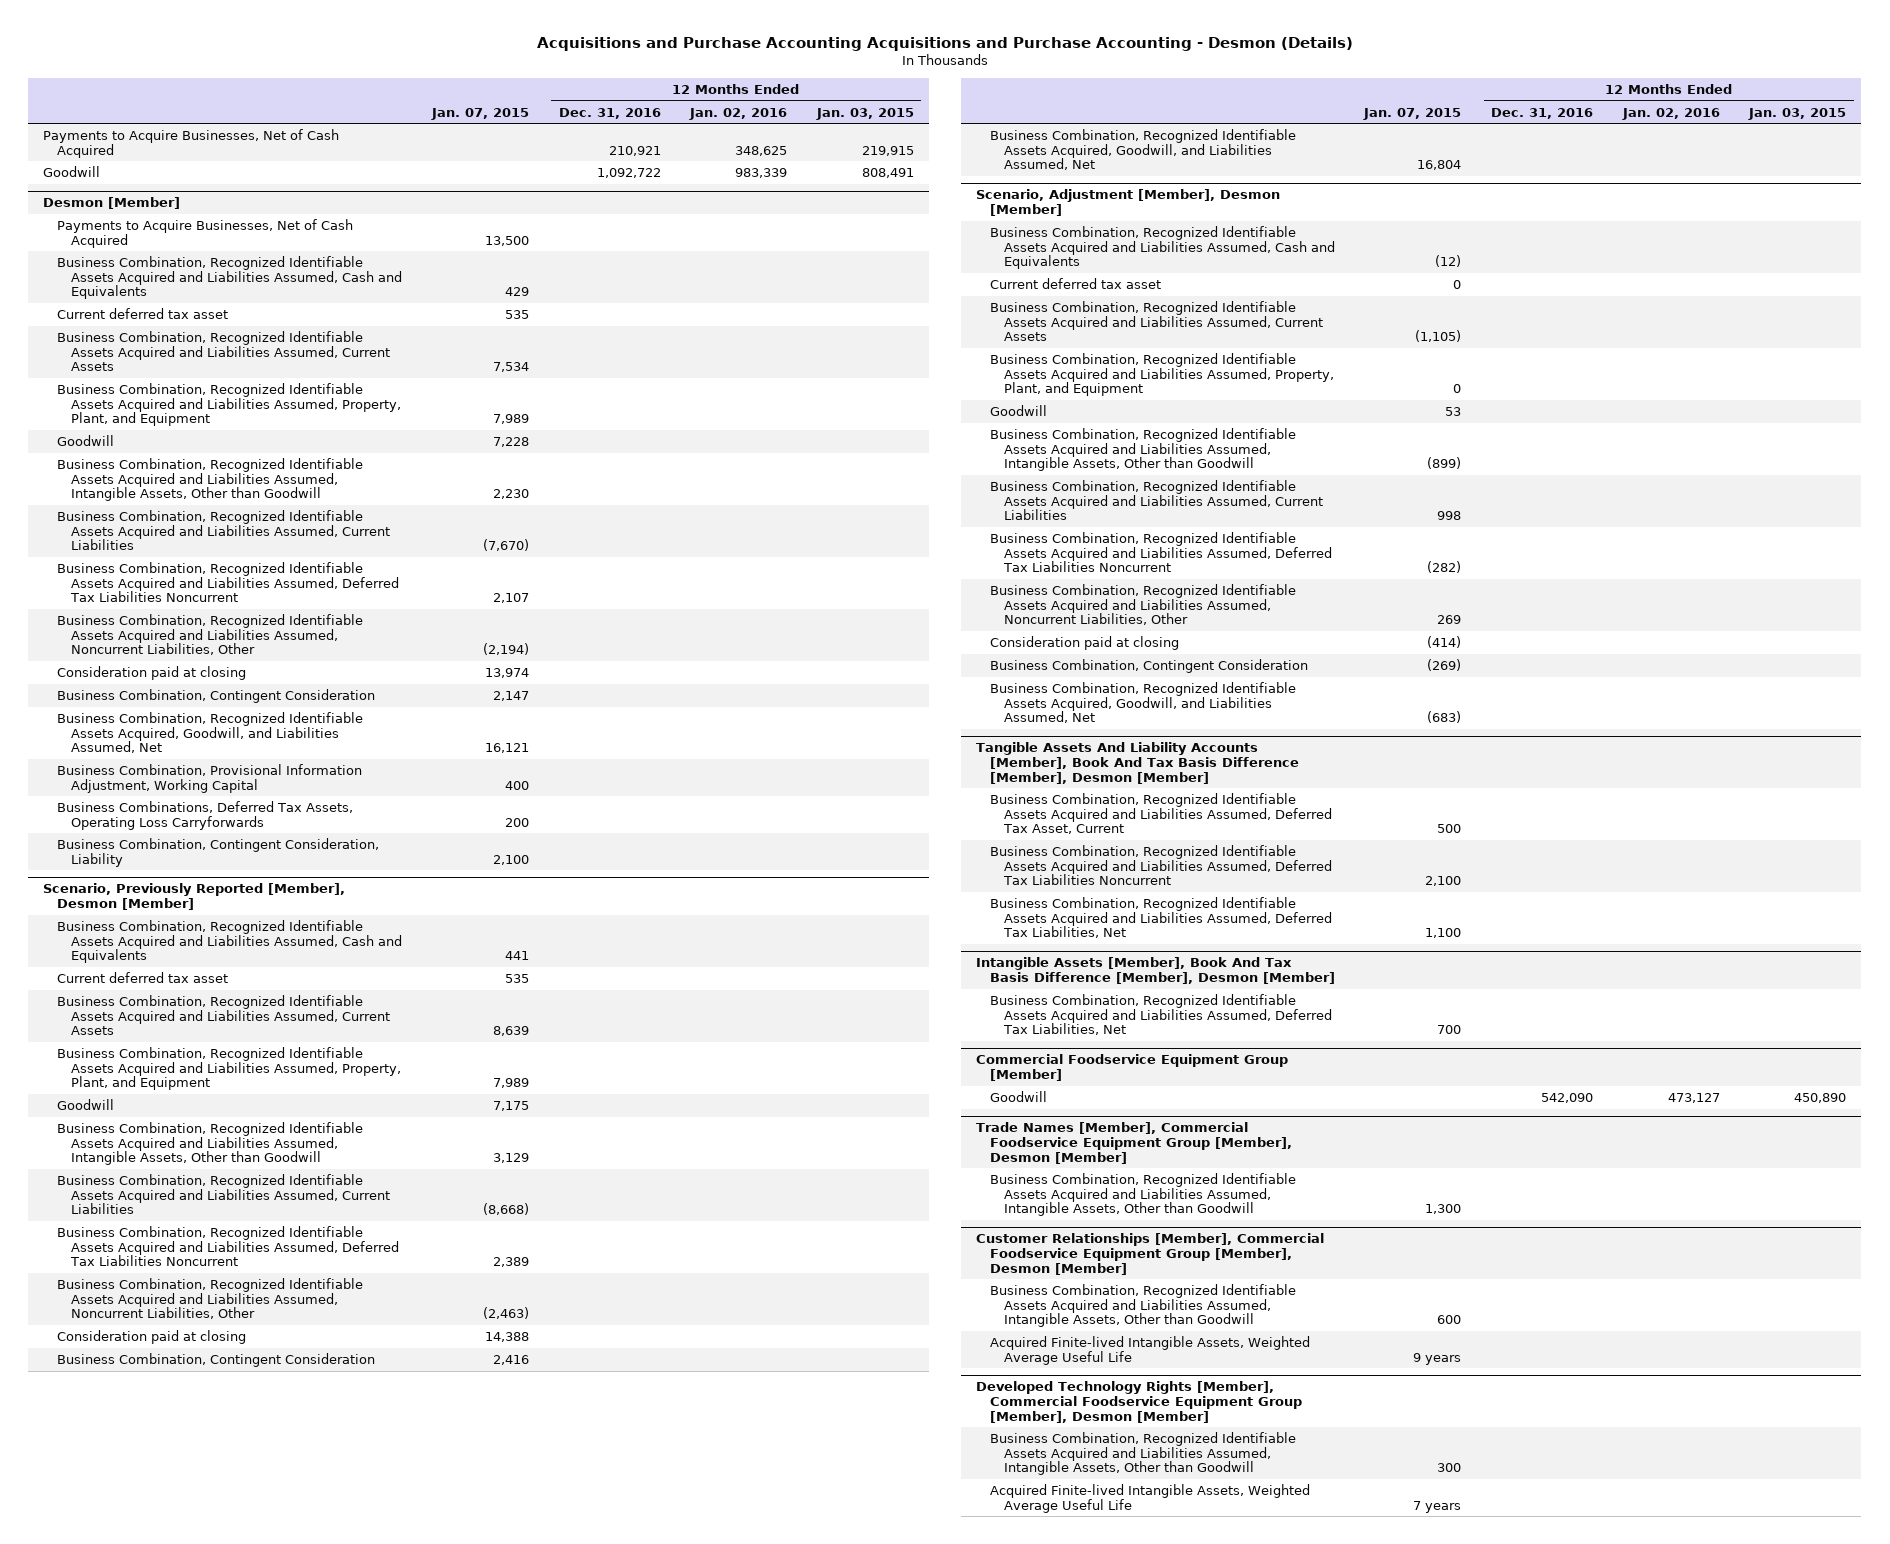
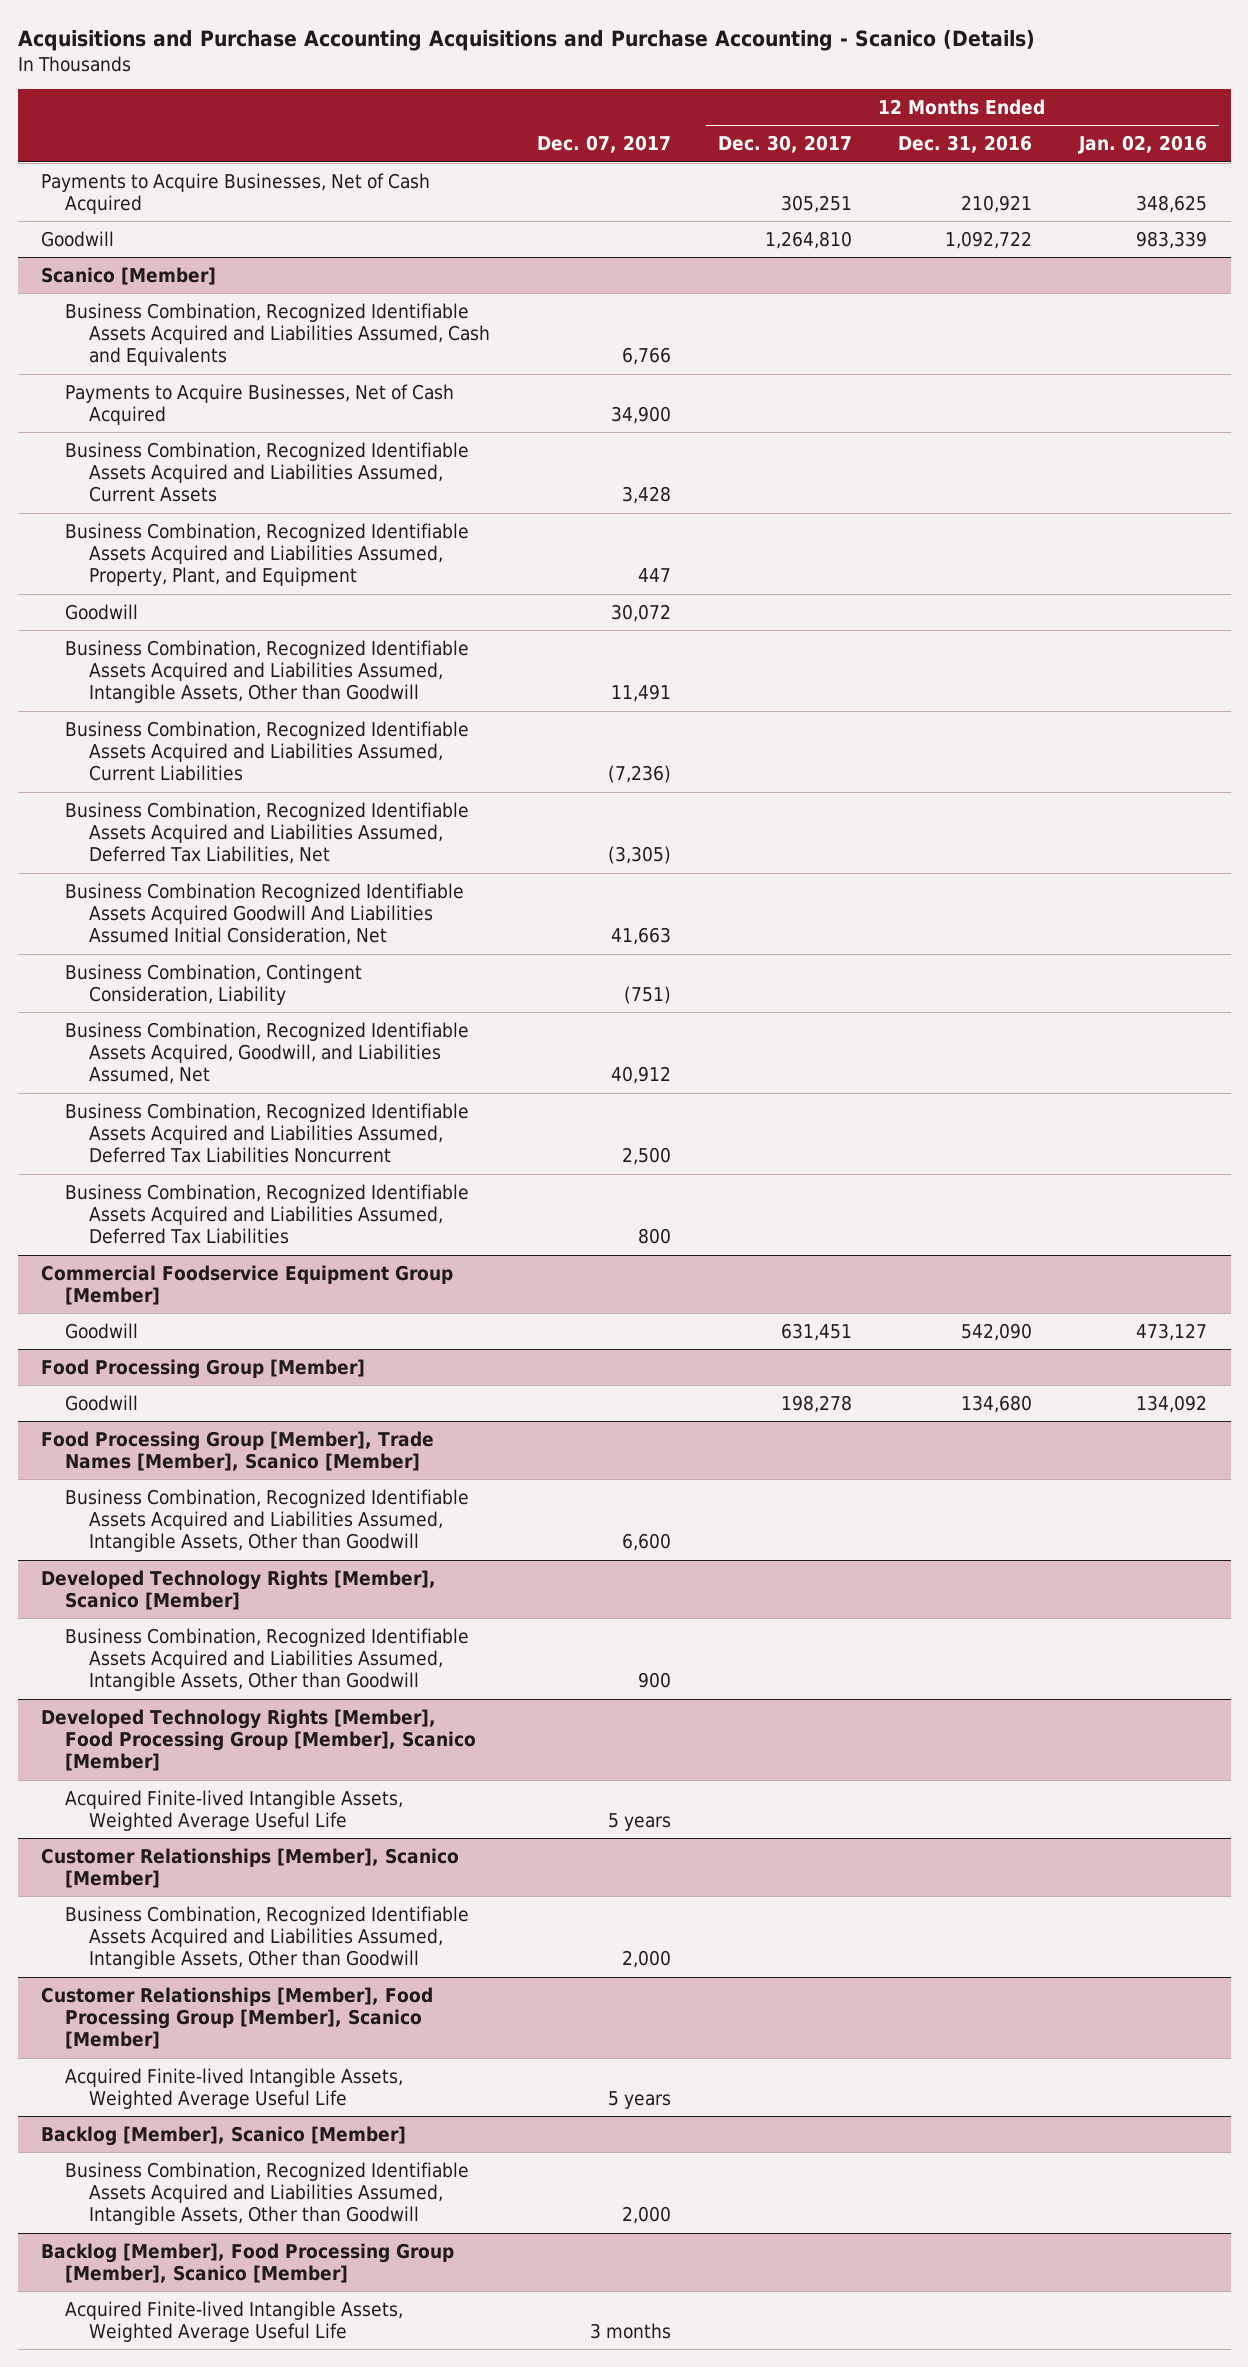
- Acquisitions and Purchase Accounting Acquisitions and Purchase Accounting - Desmon (Details)
+ Acquisitions and Purchase Accounting Acquisitions and Purchase Accounting - Scanico (Details)
- | Jan. 07, 2015 | 12 Months Ended Dec. 31, 2016 | 12 Months Ended Jan. 02, 2016 | 12 Months Ended Jan. 03, 2015
+ | Dec. 07, 2017 | 12 Months Ended Dec. 30, 2017 | 12 Months Ended Dec. 31, 2016 | 12 Months Ended Jan. 02, 2016
- Desmon [Member]
- Payments to Acquire Businesses, Net of Cash Acquired | 13,500 | | |
- Business Combination, Recognized Identifiable Assets Acquired and Liabilities Assumed, Cash and Equivalents | 429 | | |
- Current deferred tax asset | 535 | | |
- Business Combination, Recognized Identifiable Assets Acquired and Liabilities Assumed, Current Assets | 7,534 | | |
- Business Combination, Recognized Identifiable Assets Acquired and Liabilities Assumed, Property, Plant, and Equipment | 7,989 | | |
- Goodwill | 7,228 | | |
- Business Combination, Recognized Identifiable Assets Acquired and Liabilities Assumed, Intangible Assets, Other than Goodwill | 2,230 | | |
- Business Combination, Recognized Identifiable Assets Acquired and Liabilities Assumed, Current Liabilities | (7,670) | | |
- Business Combination, Recognized Identifiable Assets Acquired and Liabilities Assumed, Deferred Tax Liabilities Noncurrent | 2,107 | | |
- Business Combination, Recognized Identifiable Assets Acquired and Liabilities Assumed, Noncurrent Liabilities, Other | (2,194) | | |
- Consideration paid at closing | 13,974 | | |
- Business Combination, Contingent Consideration | 2,147 | | |
- Business Combination, Recognized Identifiable Assets Acquired, Goodwill, and Liabilities Assumed, Net | 16,121 | | |
- Business Combination, Provisional Information Adjustment, Working Capital | 400 | | |
- Business Combinations, Deferred Tax Assets, Operating Loss Carryforwards | 200 | | |
- Business Combination, Contingent Consideration, Liability | 2,100 | | |
- Scenario, Previously Reported [Member], Desmon [Member]
- Business Combination, Recognized Identifiable Assets Acquired and Liabilities Assumed, Cash and Equivalents | 441 | | |
- Current deferred tax asset | 535 | | |
- Business Combination, Recognized Identifiable Assets Acquired and Liabilities Assumed, Current Assets | 8,639 | | |
- Business Combination, Recognized Identifiable Assets Acquired and Liabilities Assumed, Property, Plant, and Equipment | 7,989 | | |
- Goodwill | 7,175 | | |
- Business Combination, Recognized Identifiable Assets Acquired and Liabilities Assumed, Intangible Assets, Other than Goodwill | 3,129 | | |
- Business Combination, Recognized Identifiable Assets Acquired and Liabilities Assumed, Current Liabilities | (8,668) | | |
- Business Combination, Recognized Identifiable Assets Acquired and Liabilities Assumed, Deferred Tax Liabilities Noncurrent | 2,389 | | |
- Business Combination, Recognized Identifiable Assets Acquired and Liabilities Assumed, Noncurrent Liabilities, Other | (2,463) | | |
- Consideration paid at closing | 14,388 | | |
- Business Combination, Contingent Consideration | 2,416 | | |
- Business Combination, Recognized Identifiable Assets Acquired, Goodwill, and Liabilities Assumed, Net | 16,804 | | |
- Scenario, Adjustment [Member], Desmon [Member]
- Business Combination, Recognized Identifiable Assets Acquired and Liabilities Assumed, Cash and Equivalents | (12) | | |
- Current deferred tax asset | 0 | | |
- Business Combination, Recognized Identifiable Assets Acquired and Liabilities Assumed, Current Assets | (1,105) | | |
- Business Combination, Recognized Identifiable Assets Acquired and Liabilities Assumed, Property, Plant, and Equipment | 0 | | |
- Goodwill | 53 | | |
- Business Combination, Recognized Identifiable Assets Acquired and Liabilities Assumed, Intangible Assets, Other than Goodwill | (899) | | |
- Business Combination, Recognized Identifiable Assets Acquired and Liabilities Assumed, Current Liabilities | 998 | | |
- Business Combination, Recognized Identifiable Assets Acquired and Liabilities Assumed, Deferred Tax Liabilities Noncurrent | (282) | | |
- Business Combination, Recognized Identifiable Assets Acquired and Liabilities Assumed, Noncurrent Liabilities, Other | 269 | | |
- Consideration paid at closing | (414) | | |
- Business Combination, Contingent Consideration | (269) | | |
- Business Combination, Recognized Identifiable Assets Acquired, Goodwill, and Liabilities Assumed, Net | (683) | | |
- Tangible Assets And Liability Accounts [Member], Book And Tax Basis Difference [Member], Desmon [Member]
- Business Combination, Recognized Identifiable Assets Acquired and Liabilities Assumed, Deferred Tax Asset, Current | 500 | | |
- Business Combination, Recognized Identifiable Assets Acquired and Liabilities Assumed, Deferred Tax Liabilities Noncurrent | 2,100 | | |
- Business Combination, Recognized Identifiable Assets Acquired and Liabilities Assumed, Deferred Tax Liabilities, Net | 1,100 | | |
- Intangible Assets [Member], Book And Tax Basis Difference [Member], Desmon [Member]
- Business Combination, Recognized Identifiable Assets Acquired and Liabilities Assumed, Deferred Tax Liabilities, Net | 700 | | |
+ Scanico [Member]
+ Business Combination, Recognized Identifiable Assets Acquired and Liabilities Assumed, Cash and Equivalents | 6,766 | | |
+ Payments to Acquire Businesses, Net of Cash Acquired | 34,900 | | |
+ Business Combination, Recognized Identifiable Assets Acquired and Liabilities Assumed, Current Assets | 3,428 | | |
+ Business Combination, Recognized Identifiable Assets Acquired and Liabilities Assumed, Property, Plant, and Equipment | 447 | | |
+ Goodwill | 30,072 | | |
+ Business Combination, Recognized Identifiable Assets Acquired and Liabilities Assumed, Intangible Assets, Other than Goodwill | 11,491 | | |
+ Business Combination, Recognized Identifiable Assets Acquired and Liabilities Assumed, Current Liabilities | (7,236) | | |
+ Business Combination, Recognized Identifiable Assets Acquired and Liabilities Assumed, Deferred Tax Liabilities, Net | (3,305) | | |
+ Business Combination Recognized Identifiable Assets Acquired Goodwill And Liabilities Assumed Initial Consideration, Net | 41,663 | | |
+ Business Combination, Contingent Consideration, Liability | (751) | | |
+ Business Combination, Recognized Identifiable Assets Acquired, Goodwill, and Liabilities Assumed, Net | 40,912 | | |
+ Business Combination, Recognized Identifiable Assets Acquired and Liabilities Assumed, Deferred Tax Liabilities Noncurrent | 2,500 | | |
+ Business Combination, Recognized Identifiable Assets Acquired and Liabilities Assumed, Deferred Tax Liabilities | 800 | | |
- Trade Names [Member], Commercial Foodservice Equipment Group [Member], Desmon [Member]
- Business Combination, Recognized Identifiable Assets Acquired and Liabilities Assumed, Intangible Assets, Other than Goodwill | 1,300 | | |
- Customer Relationships [Member], Commercial Foodservice Equipment Group [Member], Desmon [Member]
- Business Combination, Recognized Identifiable Assets Acquired and Liabilities Assumed, Intangible Assets, Other than Goodwill | 600 | | |
- Acquired Finite-lived Intangible Assets, Weighted Average Useful Life | 9 years | | |
- Developed Technology Rights [Member], Commercial Foodservice Equipment Group [Member], Desmon [Member]
- Business Combination, Recognized Identifiable Assets Acquired and Liabilities Assumed, Intangible Assets, Other than Goodwill | 300 | | |
- Acquired Finite-lived Intangible Assets, Weighted Average Useful Life | 7 years | | |
+ Food Processing Group [Member]
+ Goodwill | | 198,278 | 134,680 | 134,092
+ Food Processing Group [Member], Trade Names [Member], Scanico [Member]
+ Business Combination, Recognized Identifiable Assets Acquired and Liabilities Assumed, Intangible Assets, Other than Goodwill | 6,600 | | |
+ Developed Technology Rights [Member], Scanico [Member]
+ Business Combination, Recognized Identifiable Assets Acquired and Liabilities Assumed, Intangible Assets, Other than Goodwill | 900 | | |
+ Developed Technology Rights [Member], Food Processing Group [Member], Scanico [Member]
+ Acquired Finite-lived Intangible Assets, Weighted Average Useful Life | 5 years | | |
+ Customer Relationships [Member], Scanico [Member]
+ Business Combination, Recognized Identifiable Assets Acquired and Liabilities Assumed, Intangible Assets, Other than Goodwill | 2,000 | | |
+ Customer Relationships [Member], Food Processing Group [Member], Scanico [Member]
+ Acquired Finite-lived Intangible Assets, Weighted Average Useful Life | 5 years | | |
+ Backlog [Member], Scanico [Member]
+ Business Combination, Recognized Identifiable Assets Acquired and Liabilities Assumed, Intangible Assets, Other than Goodwill | 2,000 | | |
+ Backlog [Member], Food Processing Group [Member], Scanico [Member]
+ Acquired Finite-lived Intangible Assets, Weighted Average Useful Life | 3 months | | |

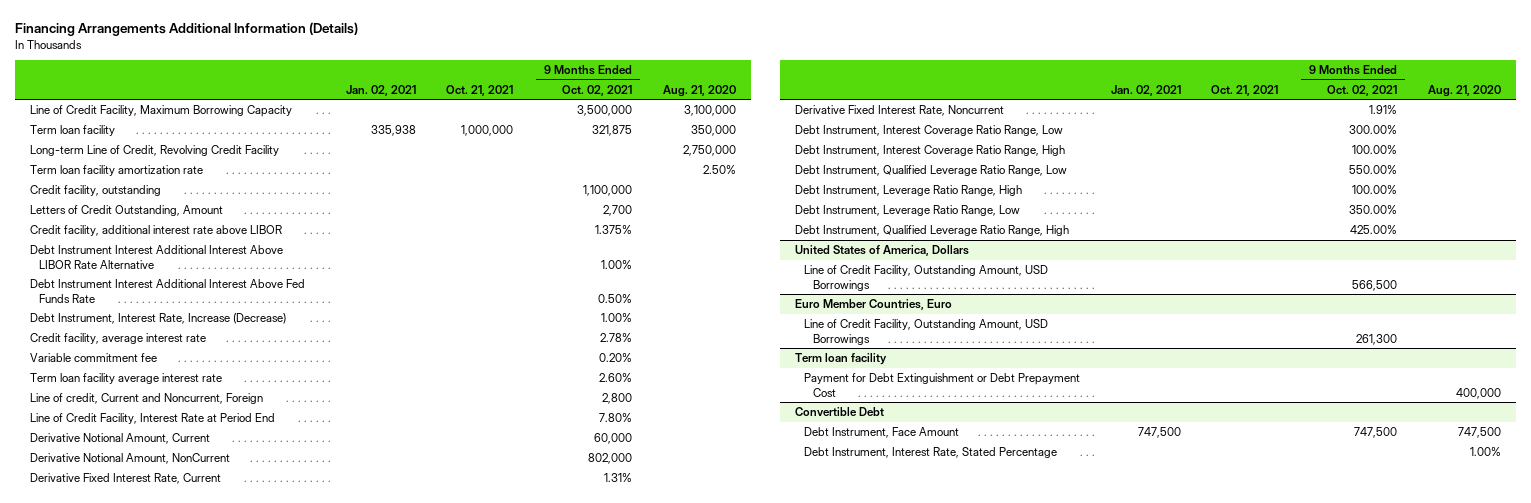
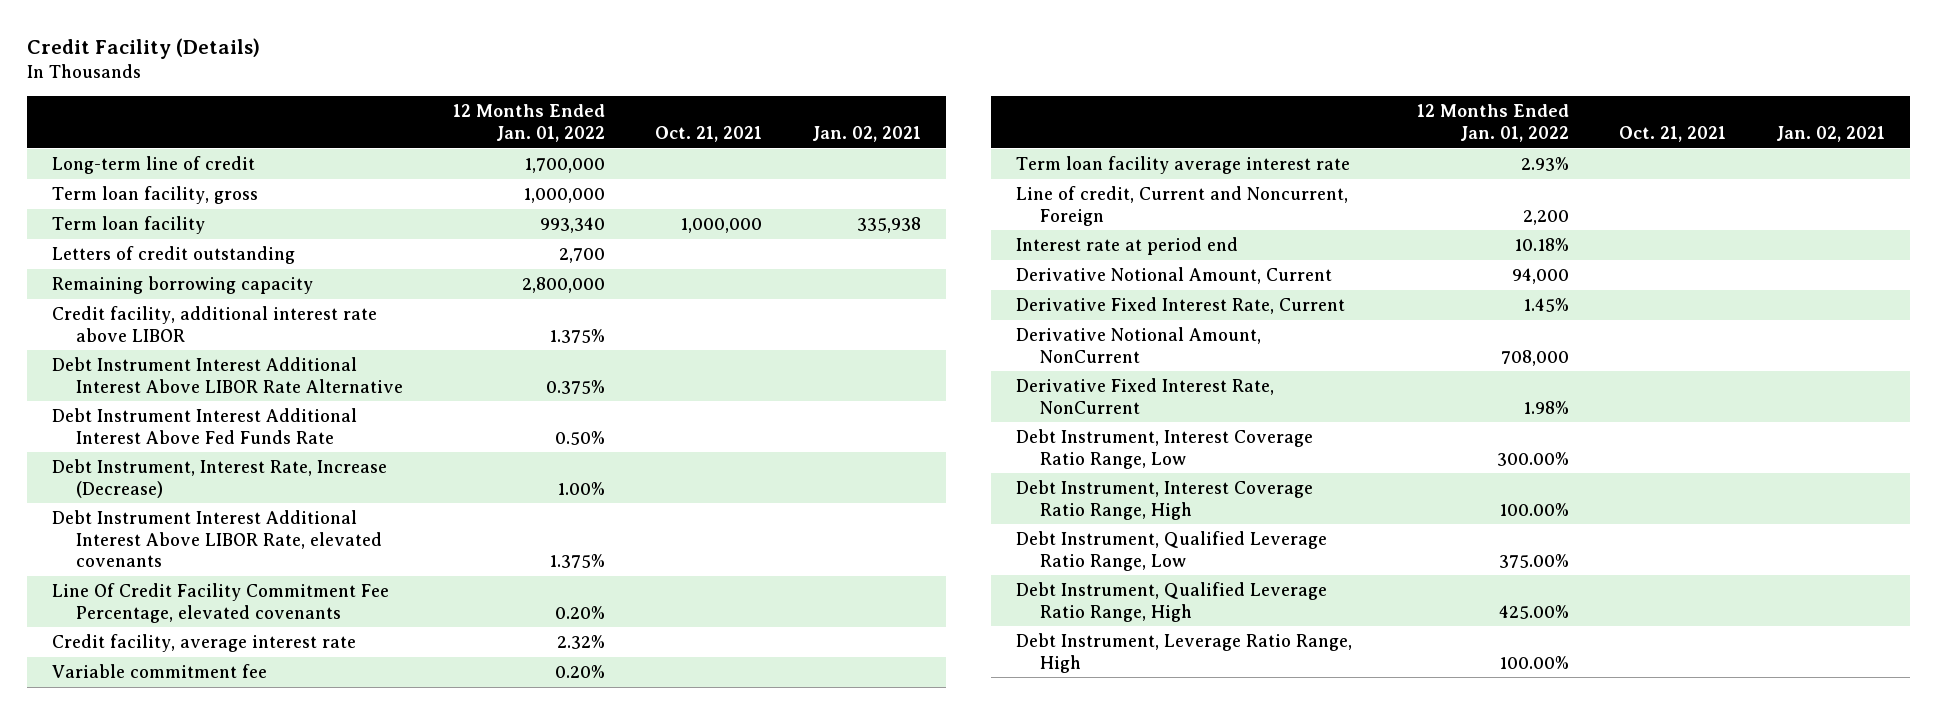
- Financing Arrangements Additional Information (Details)
+ Credit Facility (Details)
- | Jan. 02, 2021 | Oct. 21, 2021 | 9 Months Ended Oct. 02, 2021 | Aug. 21, 2020
+ | 12 Months Ended Jan. 01, 2022 | Oct. 21, 2021 | Jan. 02, 2021
- Line of Credit Facility, Maximum Borrowing Capacity | | | 3,500,000 | 3,100,000
+ Long-term line of credit | 1,700,000 | |
+ Term loan facility, gross | 1,000,000 | |
- Long-term Line of Credit, Revolving Credit Facility | | | | 2,750,000
- Term loan facility amortization rate | | | | 2.50%
- Credit facility, outstanding | | | 1,100,000 |
- Letters of Credit Outstanding, Amount | | | 2,700 |
+ Letters of credit outstanding | 2,700 | |
+ Remaining borrowing capacity | 2,800,000 | |
+ Debt Instrument Interest Additional Interest Above LIBOR Rate, elevated covenants | 1.375% | |
+ Line Of Credit Facility Commitment Fee Percentage, elevated covenants | 0.20% | |
- Line of Credit Facility, Interest Rate at Period End | | | 7.80% |
+ Interest rate at period end | 10.18% | |
- Derivative Fixed Interest Rate, Noncurrent | | | 1.91% |
moved down: Derivative Notional Amount, NonCurrent | 708,000 | |
+ Derivative Fixed Interest Rate, NonCurrent | 1.98% | |
- Debt Instrument, Leverage Ratio Range, Low | | | 350.00% |
- United States of America, Dollars
- Line of Credit Facility, Outstanding Amount, USD Borrowings | | | 566,500 |
- Euro Member Countries, Euro
- Line of Credit Facility, Outstanding Amount, USD Borrowings | | | 261,300 |
- Term loan facility
- Payment for Debt Extinguishment or Debt Prepayment Cost | | | | 400,000
- Convertible Debt
- Debt Instrument, Face Amount | 747,500 | | 747,500 | 747,500
- Debt Instrument, Interest Rate, Stated Percentage | | | | 1.00%
moved down: Debt Instrument, Leverage Ratio Range, High | 100.00% | |

